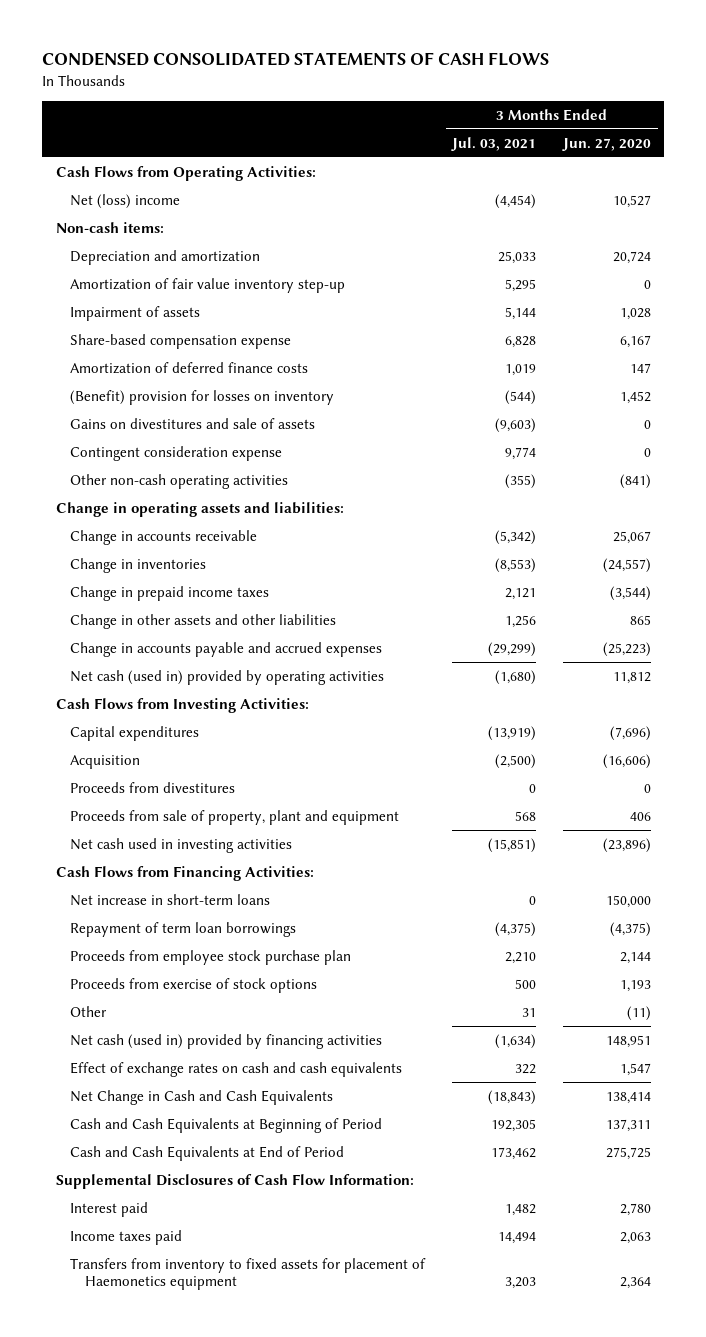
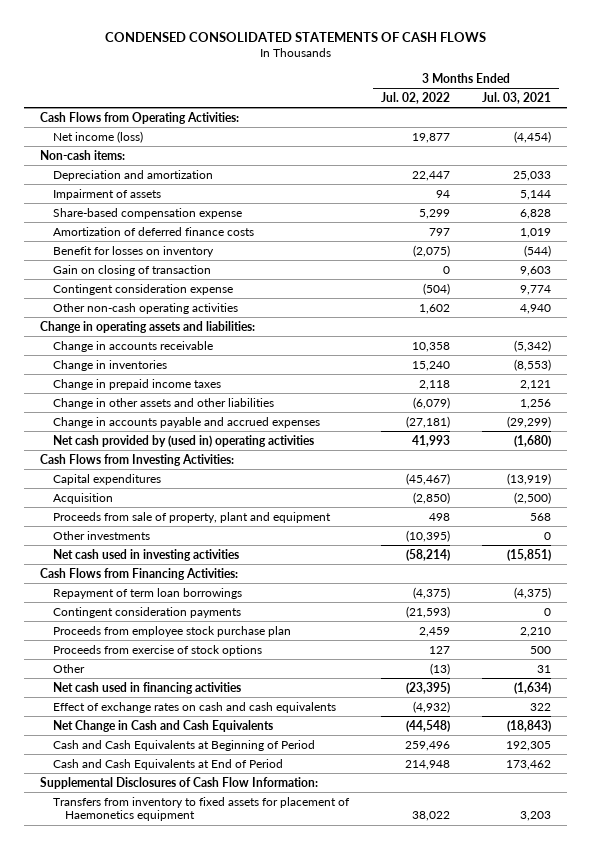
- | 3 Months Ended Jul. 03, 2021 | 3 Months Ended Jun. 27, 2020
+ | 3 Months Ended Jul. 02, 2022 | 3 Months Ended Jul. 03, 2021
- Net (loss) income | (4,454) | 10,527
+ Net income (loss) | 19,877 | (4,454)
- Amortization of fair value inventory step-up | 5,295 | 0
- (Benefit) provision for losses on inventory | (544) | 1,452
- Gains on divestitures and sale of assets | (9,603) | 0
+ Benefit for losses on inventory | (2,075) | (544)
+ Gain on closing of transaction | 0 | 9,603
- Other non-cash operating activities | (355) | (841)
+ Other non-cash operating activities | 1,602 | 4,940
- Net cash (used in) provided by operating activities | (1,680) | 11,812
+ Net cash provided by (used in) operating activities | 41,993 | (1,680)
- Proceeds from divestitures | 0 | 0
+ Other investments | (10,395) | 0
- Net increase in short-term loans | 0 | 150,000
+ Contingent consideration payments | (21,593) | 0
- Net cash (used in) provided by financing activities | (1,634) | 148,951
+ Net cash used in financing activities | (23,395) | (1,634)
- Interest paid | 1,482 | 2,780
- Income taxes paid | 14,494 | 2,063

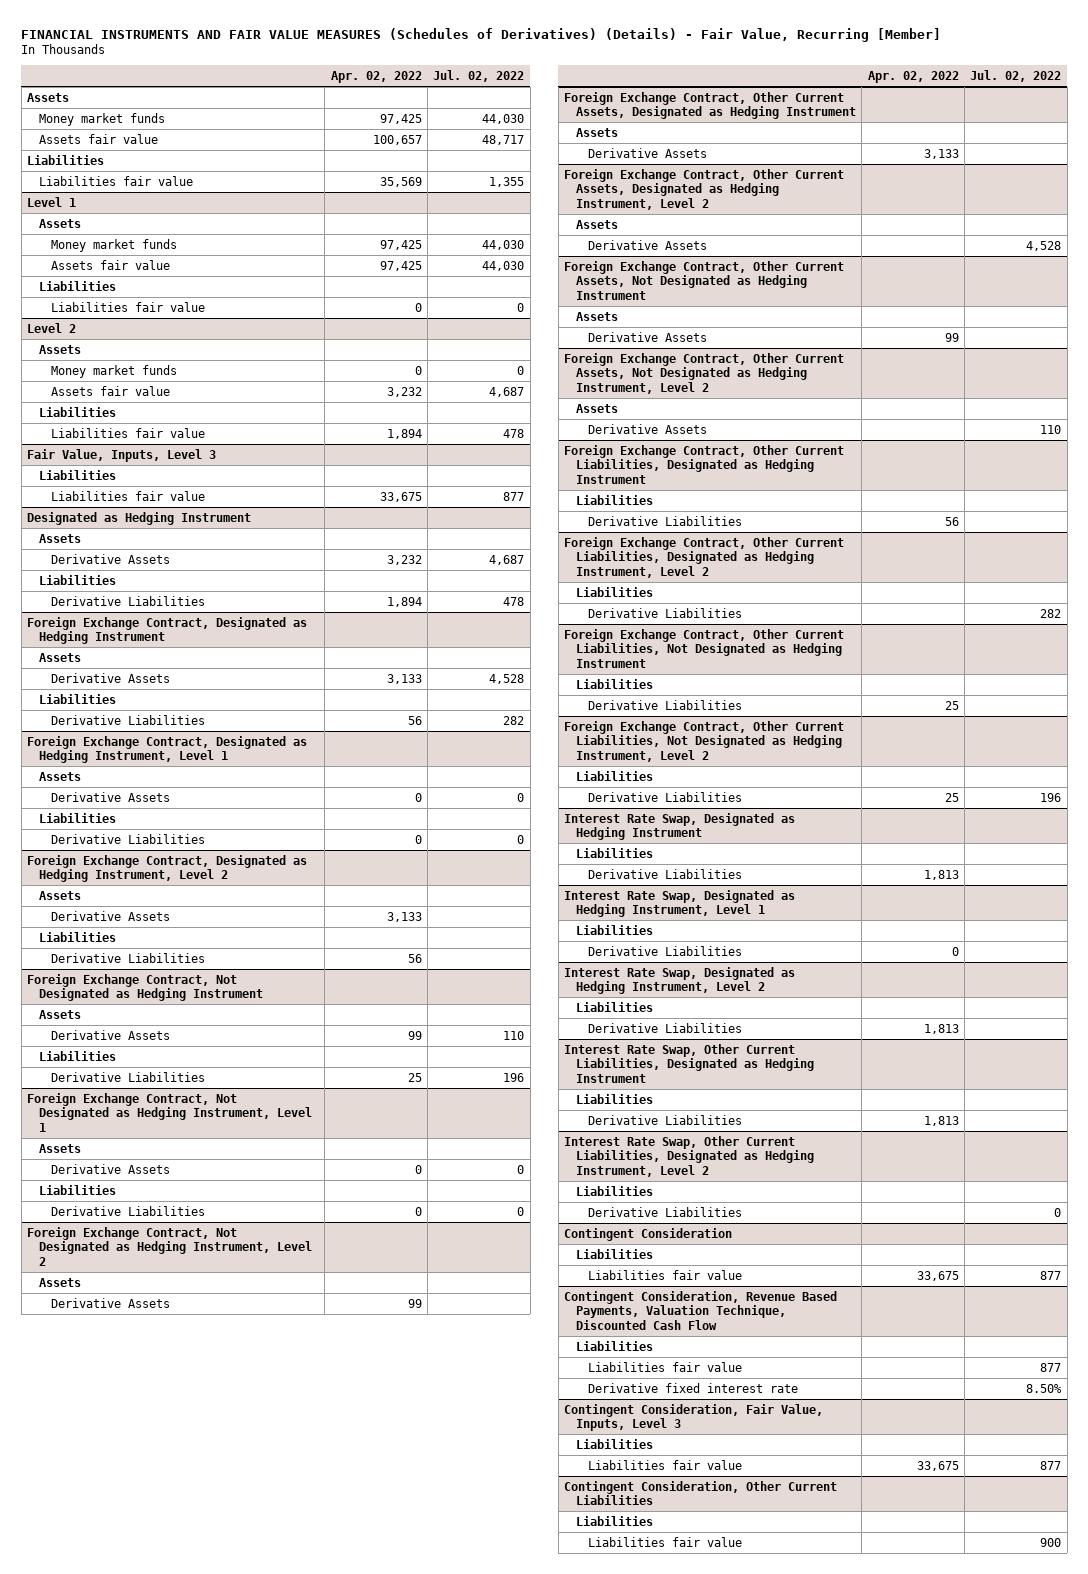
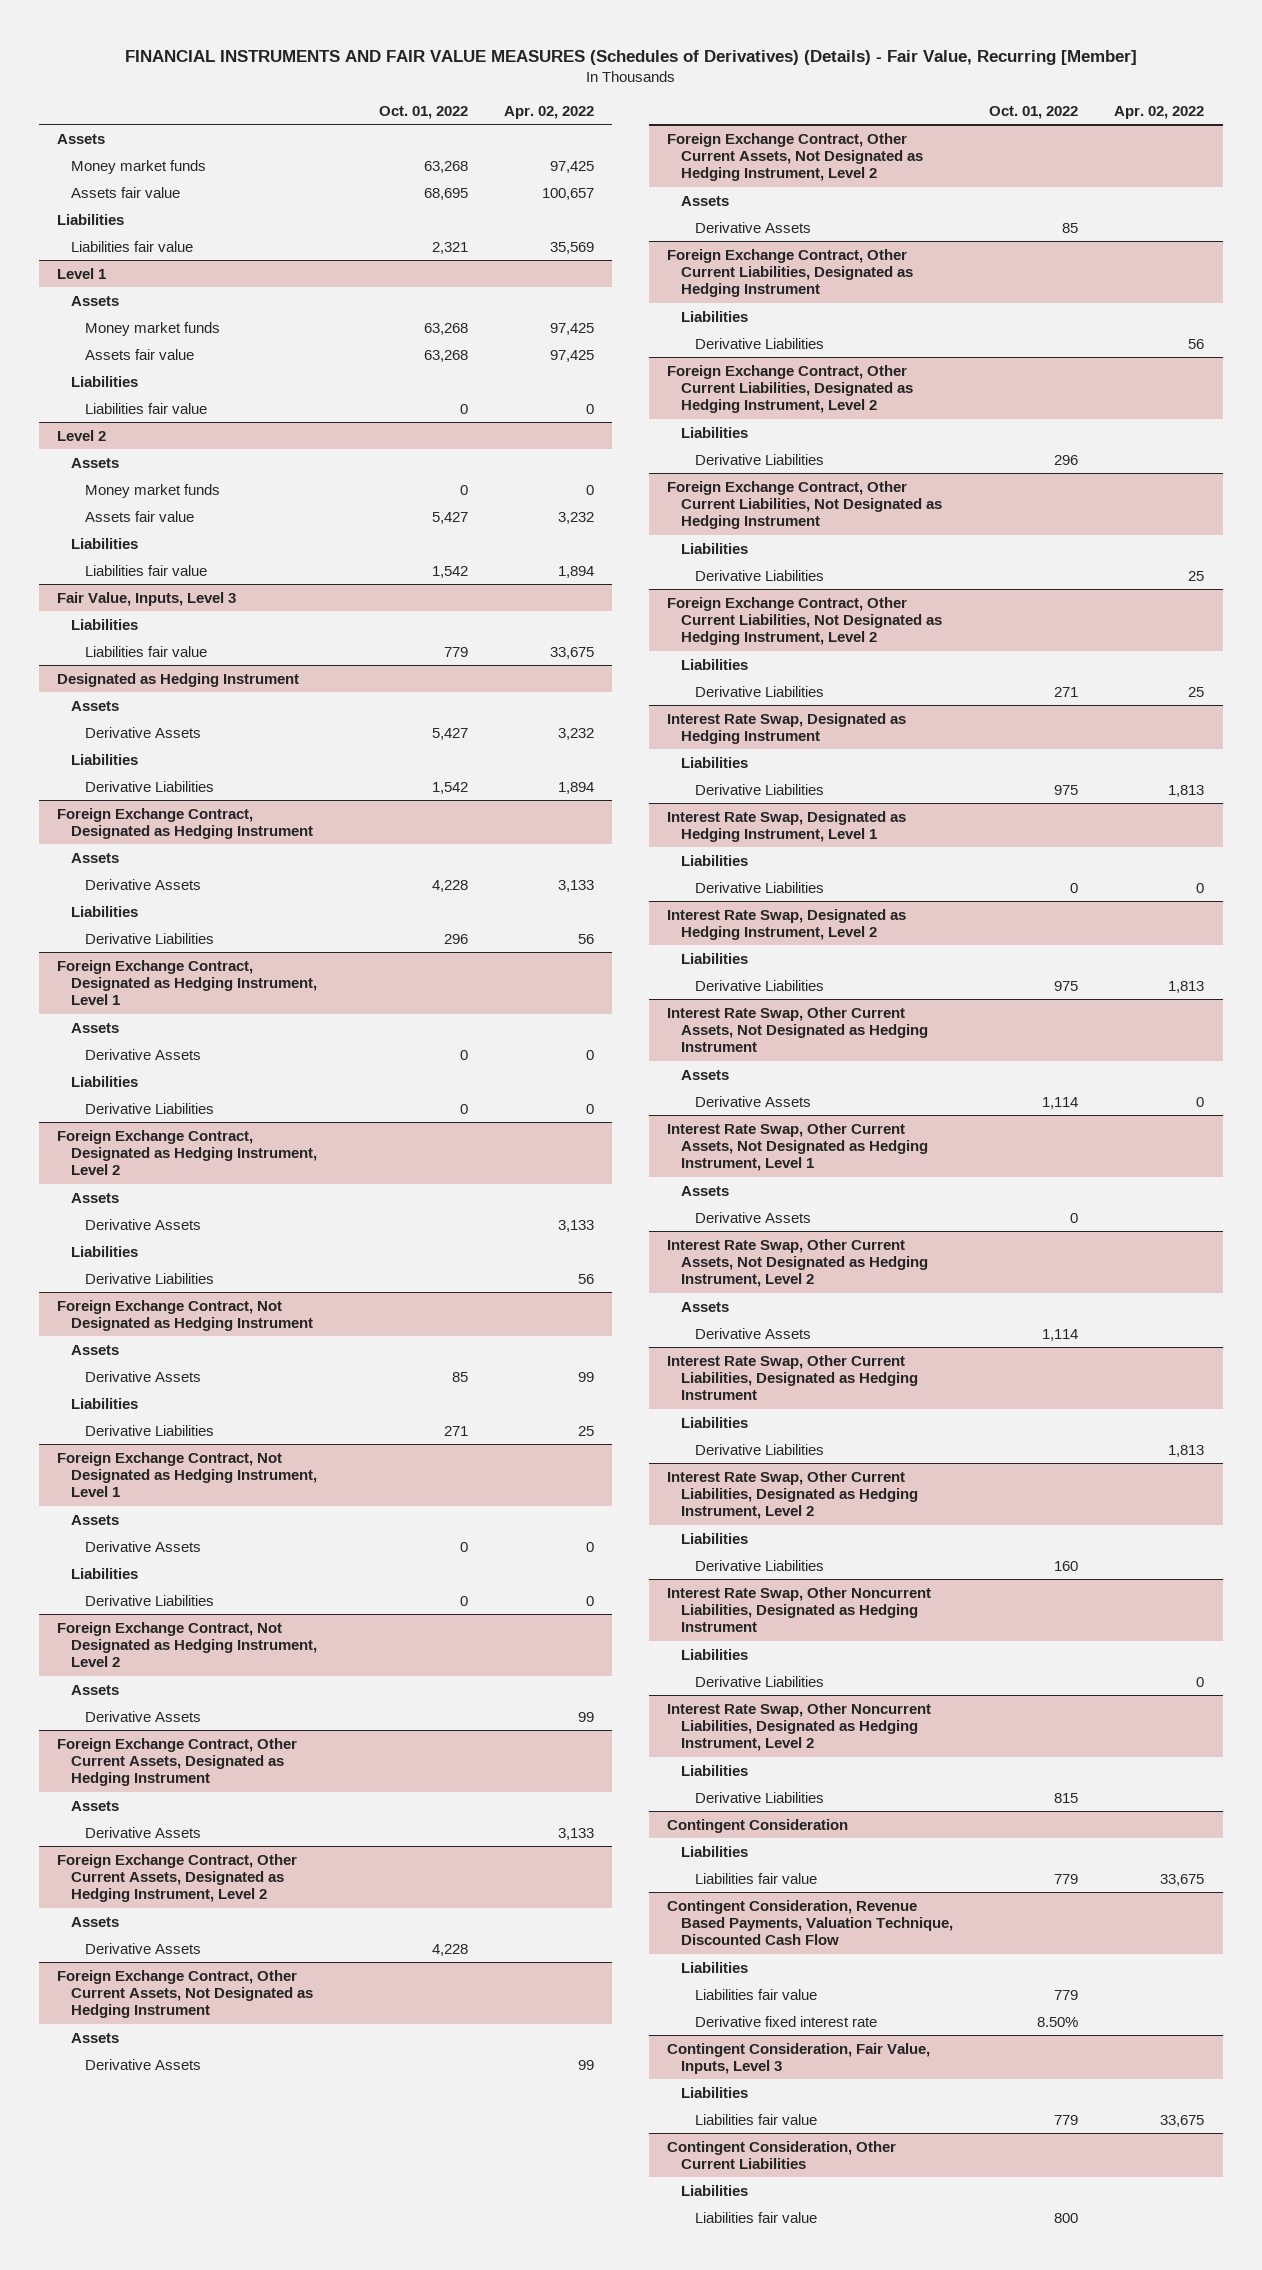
- | Apr. 02, 2022 | Jul. 02, 2022
+ | Oct. 01, 2022 | Apr. 02, 2022
+ Interest Rate Swap, Other Current Assets, Not Designated as Hedging Instrument
+ Assets
+ Derivative Assets | 1,114 | 0
+ Interest Rate Swap, Other Current Assets, Not Designated as Hedging Instrument, Level 1
+ Assets
+ Derivative Assets | 0 |
+ Interest Rate Swap, Other Current Assets, Not Designated as Hedging Instrument, Level 2
+ Assets
+ Derivative Assets | 1,114 |
+ Interest Rate Swap, Other Noncurrent Liabilities, Designated as Hedging Instrument
+ Liabilities
+ Derivative Liabilities | | 0
+ Interest Rate Swap, Other Noncurrent Liabilities, Designated as Hedging Instrument, Level 2
+ Liabilities
+ Derivative Liabilities | 815 |

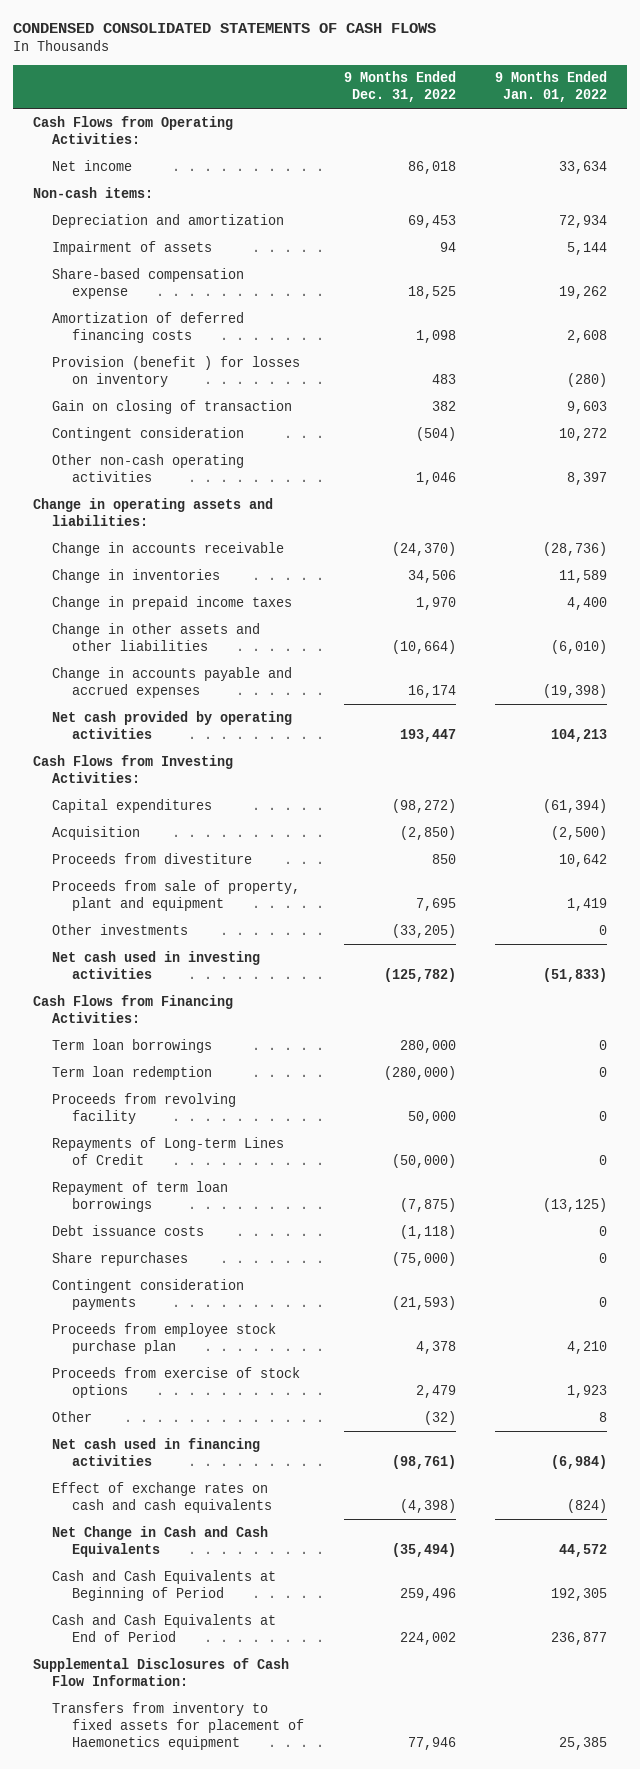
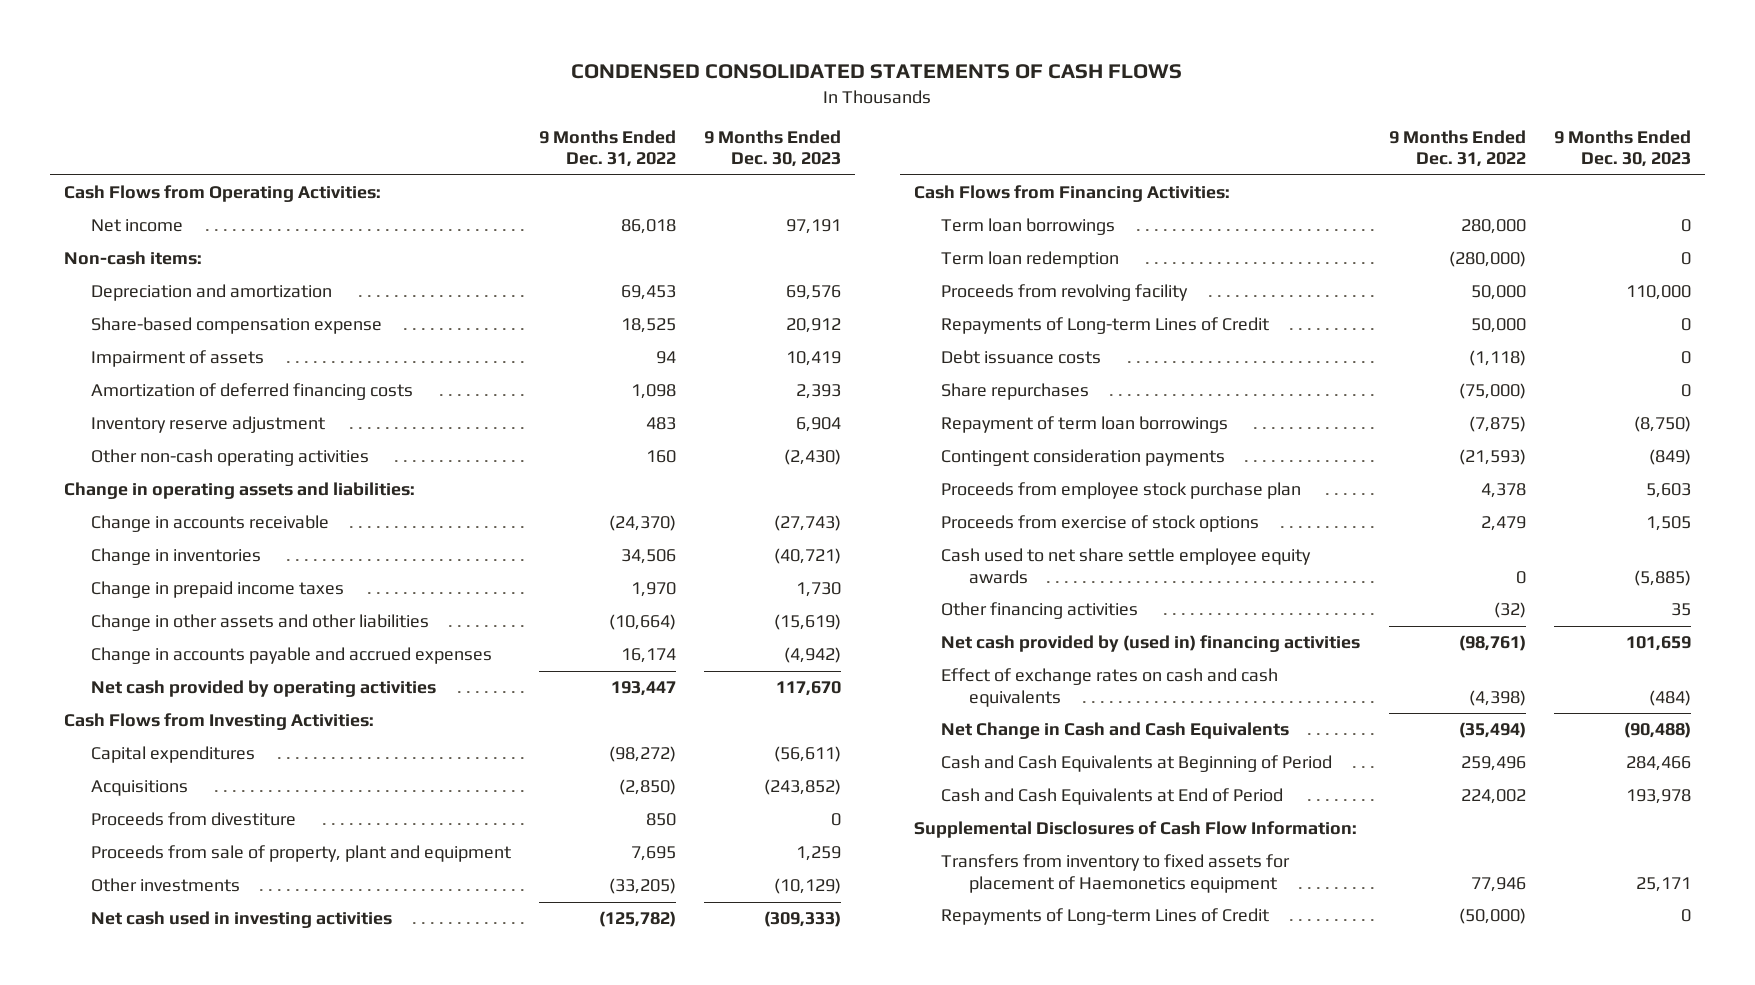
- | 9 Months Ended Dec. 31, 2022 | 9 Months Ended Jan. 01, 2022
+ | 9 Months Ended Dec. 31, 2022 | 9 Months Ended Dec. 30, 2023
moved down: Impairment of assets | 94 | 10,419
- Provision (benefit ) for losses on inventory | 483 | (280)
- Gain on closing of transaction | 382 | 9,603
- Contingent consideration | (504) | 10,272
- Other non-cash operating activities | 1,046 | 8,397
+ Inventory reserve adjustment | 483 | 6,904
+ Other non-cash operating activities | 160 | (2,430)
- Acquisition | (2,850) | (2,500)
+ Acquisitions | (2,850) | (243,852)
+ Repayments of Long-term Lines of Credit | 50,000 | 0
moved down: Repayment of term loan borrowings | (7,875) | (8,750)
- Other | (32) | 8
- Net cash used in financing activities | (98,761) | (6,984)
+ Cash used to net share settle employee equity awards | 0 | (5,885)
+ Other financing activities | (32) | 35
+ Net cash provided by (used in) financing activities | (98,761) | 101,659
moved down: Repayments of Long-term Lines of Credit | (50,000) | 0

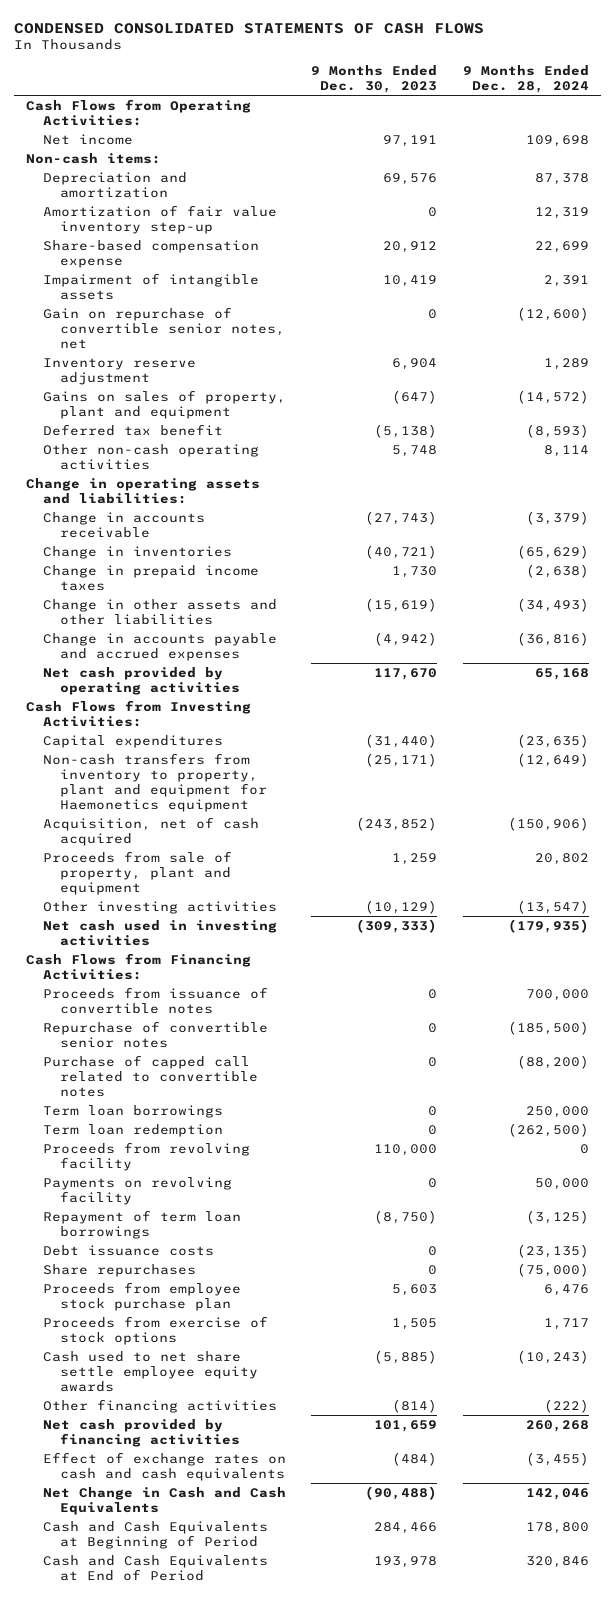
- | 9 Months Ended Dec. 31, 2022 | 9 Months Ended Dec. 30, 2023
+ | 9 Months Ended Dec. 30, 2023 | 9 Months Ended Dec. 28, 2024
+ Amortization of fair value inventory step-up | 0 | 12,319
- Impairment of assets | 94 | 10,419
- Amortization of deferred financing costs | 1,098 | 2,393
+ Impairment of intangible assets | 10,419 | 2,391
+ Gain on repurchase of convertible senior notes, net | 0 | (12,600)
- Other non-cash operating activities | 160 | (2,430)
+ Gains on sales of property, plant and equipment | (647) | (14,572)
+ Deferred tax benefit | (5,138) | (8,593)
+ Other non-cash operating activities | 5,748 | 8,114
- Capital expenditures | (98,272) | (56,611)
- Acquisitions | (2,850) | (243,852)
- Proceeds from divestiture | 850 | 0
+ Capital expenditures | (31,440) | (23,635)
+ Non-cash transfers from inventory to property, plant and equipment for Haemonetics equipment | (25,171) | (12,649)
+ Acquisition, net of cash acquired | (243,852) | (150,906)
- Other investments | (33,205) | (10,129)
+ Other investing activities | (10,129) | (13,547)
+ Proceeds from issuance of convertible notes | 0 | 700,000
+ Repurchase of convertible senior notes | 0 | (185,500)
+ Purchase of capped call related to convertible notes | 0 | (88,200)
- Repayments of Long-term Lines of Credit | 50,000 | 0
+ Payments on revolving facility | 0 | 50,000
moved up: Repayment of term loan borrowings | (8,750) | (3,125)
- Contingent consideration payments | (21,593) | (849)
- Other financing activities | (32) | 35
- Net cash provided by (used in) financing activities | (98,761) | 101,659
+ Other financing activities | (814) | (222)
+ Net cash provided by financing activities | 101,659 | 260,268
- Supplemental Disclosures of Cash Flow Information:
- Transfers from inventory to fixed assets for placement of Haemonetics equipment | 77,946 | 25,171
- Repayments of Long-term Lines of Credit | (50,000) | 0

